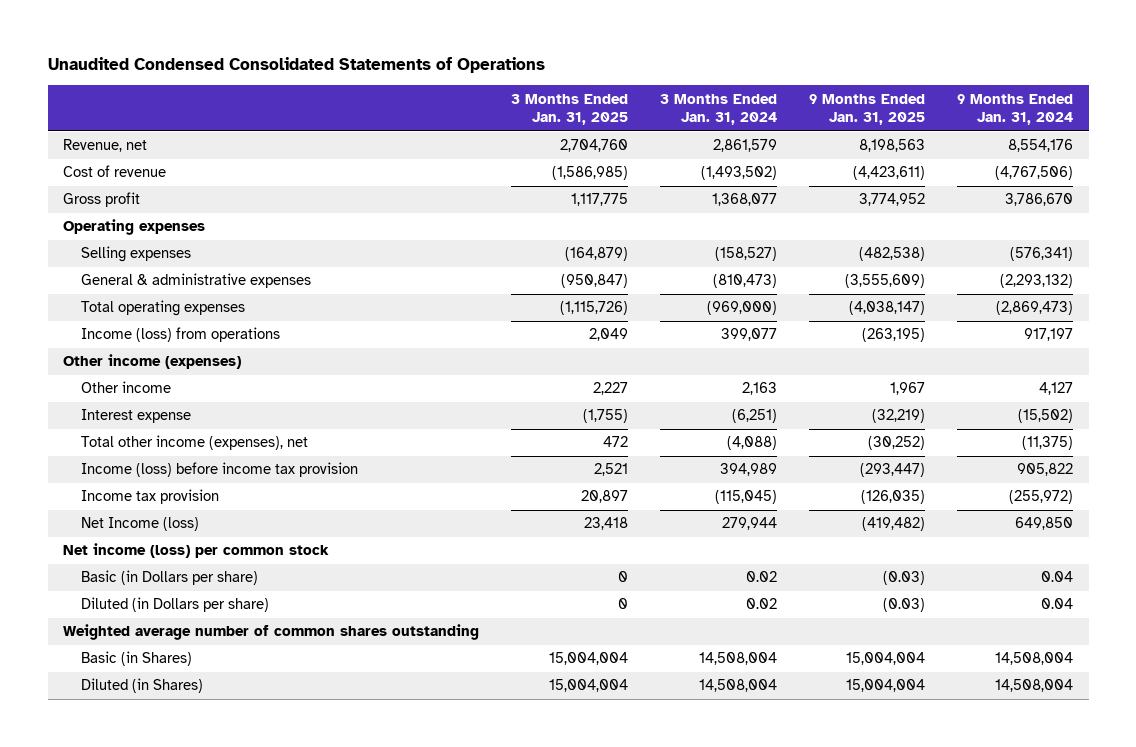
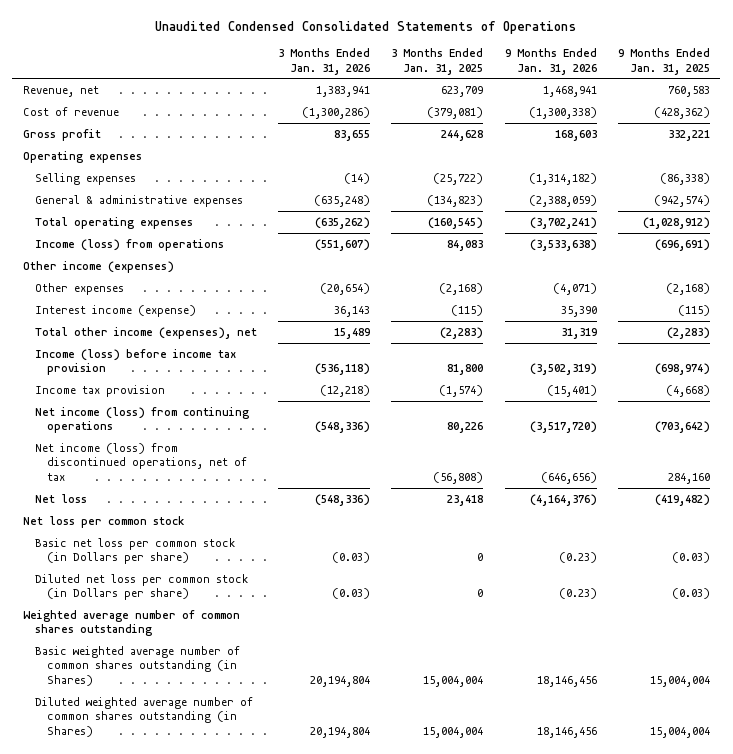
- | 3 Months Ended Jan. 31, 2025 | 3 Months Ended Jan. 31, 2024 | 9 Months Ended Jan. 31, 2025 | 9 Months Ended Jan. 31, 2024
+ | 3 Months Ended Jan. 31, 2026 | 3 Months Ended Jan. 31, 2025 | 9 Months Ended Jan. 31, 2026 | 9 Months Ended Jan. 31, 2025
- Revenue, net | 2,704,760 | 2,861,579 | 8,198,563 | 8,554,176
- Cost of revenue | (1,586,985) | (1,493,502) | (4,423,611) | (4,767,506)
- Gross profit | 1,117,775 | 1,368,077 | 3,774,952 | 3,786,670
+ Revenue, net | 1,383,941 | 623,709 | 1,468,941 | 760,583
+ Cost of revenue | (1,300,286) | (379,081) | (1,300,338) | (428,362)
+ Gross profit | 83,655 | 244,628 | 168,603 | 332,221
- Selling expenses | (164,879) | (158,527) | (482,538) | (576,341)
- General & administrative expenses | (950,847) | (810,473) | (3,555,609) | (2,293,132)
- Total operating expenses | (1,115,726) | (969,000) | (4,038,147) | (2,869,473)
- Income (loss) from operations | 2,049 | 399,077 | (263,195) | 917,197
+ Selling expenses | (14) | (25,722) | (1,314,182) | (86,338)
+ General & administrative expenses | (635,248) | (134,823) | (2,388,059) | (942,574)
+ Total operating expenses | (635,262) | (160,545) | (3,702,241) | (1,028,912)
+ Income (loss) from operations | (551,607) | 84,083 | (3,533,638) | (696,691)
- Other income | 2,227 | 2,163 | 1,967 | 4,127
- Interest expense | (1,755) | (6,251) | (32,219) | (15,502)
- Total other income (expenses), net | 472 | (4,088) | (30,252) | (11,375)
- Income (loss) before income tax provision | 2,521 | 394,989 | (293,447) | 905,822
- Income tax provision | 20,897 | (115,045) | (126,035) | (255,972)
- Net Income (loss) | 23,418 | 279,944 | (419,482) | 649,850
- Net income (loss) per common stock
- Basic (in Dollars per share) | 0 | 0.02 | (0.03) | 0.04
- Diluted (in Dollars per share) | 0 | 0.02 | (0.03) | 0.04
+ Other expenses | (20,654) | (2,168) | (4,071) | (2,168)
+ Interest income (expense) | 36,143 | (115) | 35,390 | (115)
+ Total other income (expenses), net | 15,489 | (2,283) | 31,319 | (2,283)
+ Income (loss) before income tax provision | (536,118) | 81,800 | (3,502,319) | (698,974)
+ Income tax provision | (12,218) | (1,574) | (15,401) | (4,668)
+ Net income (loss) from continuing operations | (548,336) | 80,226 | (3,517,720) | (703,642)
+ Net income (loss) from discontinued operations, net of tax | | (56,808) | (646,656) | 284,160
+ Net loss | (548,336) | 23,418 | (4,164,376) | (419,482)
+ Net loss per common stock
+ Basic net loss per common stock (in Dollars per share) | (0.03) | 0 | (0.23) | (0.03)
+ Diluted net loss per common stock (in Dollars per share) | (0.03) | 0 | (0.23) | (0.03)
- Basic (in Shares) | 15,004,004 | 14,508,004 | 15,004,004 | 14,508,004
- Diluted (in Shares) | 15,004,004 | 14,508,004 | 15,004,004 | 14,508,004
+ Basic weighted average number of common shares outstanding (in Shares) | 20,194,804 | 15,004,004 | 18,146,456 | 15,004,004
+ Diluted weighted average number of common shares outstanding (in Shares) | 20,194,804 | 15,004,004 | 18,146,456 | 15,004,004

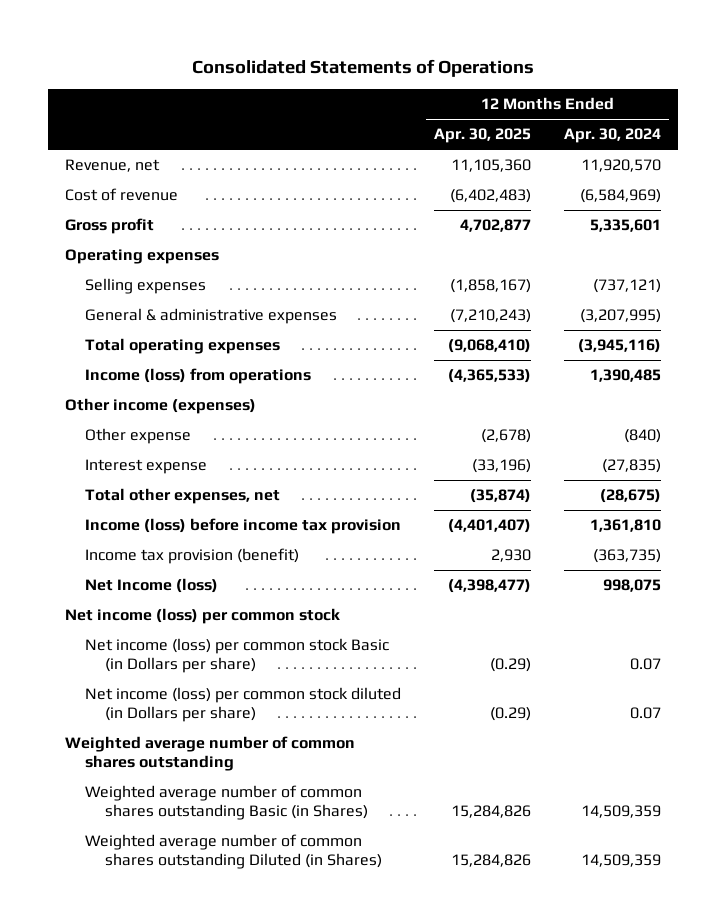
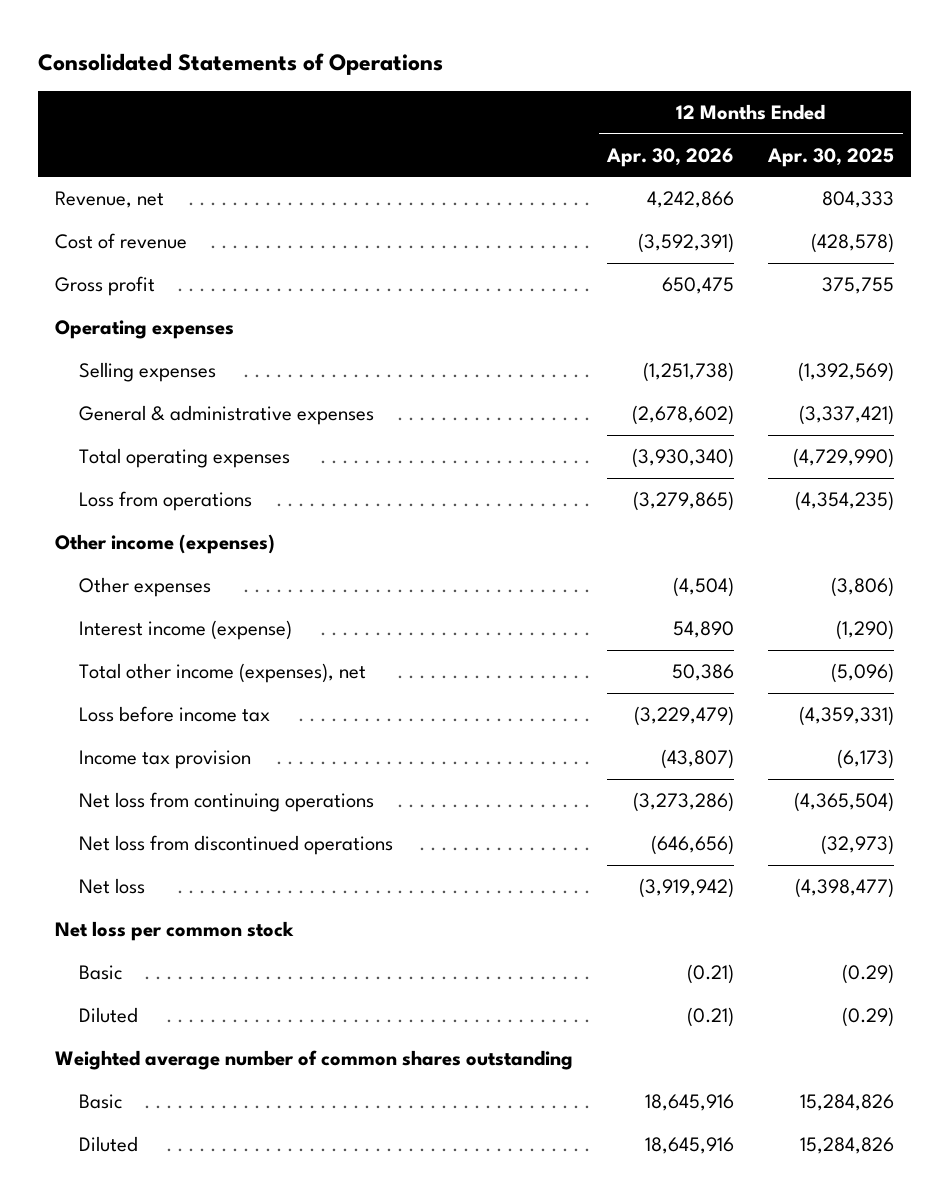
- | 12 Months Ended Apr. 30, 2025 | 12 Months Ended Apr. 30, 2024
+ | 12 Months Ended Apr. 30, 2026 | 12 Months Ended Apr. 30, 2025
- Revenue, net | 11,105,360 | 11,920,570
- Cost of revenue | (6,402,483) | (6,584,969)
- Gross profit | 4,702,877 | 5,335,601
+ Revenue, net | 4,242,866 | 804,333
+ Cost of revenue | (3,592,391) | (428,578)
+ Gross profit | 650,475 | 375,755
- Selling expenses | (1,858,167) | (737,121)
- General & administrative expenses | (7,210,243) | (3,207,995)
- Total operating expenses | (9,068,410) | (3,945,116)
- Income (loss) from operations | (4,365,533) | 1,390,485
+ Selling expenses | (1,251,738) | (1,392,569)
+ General & administrative expenses | (2,678,602) | (3,337,421)
+ Total operating expenses | (3,930,340) | (4,729,990)
+ Loss from operations | (3,279,865) | (4,354,235)
- Other expense | (2,678) | (840)
- Interest expense | (33,196) | (27,835)
- Total other expenses, net | (35,874) | (28,675)
- Income (loss) before income tax provision | (4,401,407) | 1,361,810
- Income tax provision (benefit) | 2,930 | (363,735)
- Net Income (loss) | (4,398,477) | 998,075
- Net income (loss) per common stock
- Net income (loss) per common stock Basic (in Dollars per share) | (0.29) | 0.07
- Net income (loss) per common stock diluted (in Dollars per share) | (0.29) | 0.07
+ Other expenses | (4,504) | (3,806)
+ Interest income (expense) | 54,890 | (1,290)
+ Total other income (expenses), net | 50,386 | (5,096)
+ Loss before income tax | (3,229,479) | (4,359,331)
+ Income tax provision | (43,807) | (6,173)
+ Net loss from continuing operations | (3,273,286) | (4,365,504)
+ Net loss from discontinued operations | (646,656) | (32,973)
+ Net loss | (3,919,942) | (4,398,477)
+ Net loss per common stock
+ Basic | (0.21) | (0.29)
+ Diluted | (0.21) | (0.29)
- Weighted average number of common shares outstanding Basic (in Shares) | 15,284,826 | 14,509,359
- Weighted average number of common shares outstanding Diluted (in Shares) | 15,284,826 | 14,509,359
+ Basic | 18,645,916 | 15,284,826
+ Diluted | 18,645,916 | 15,284,826

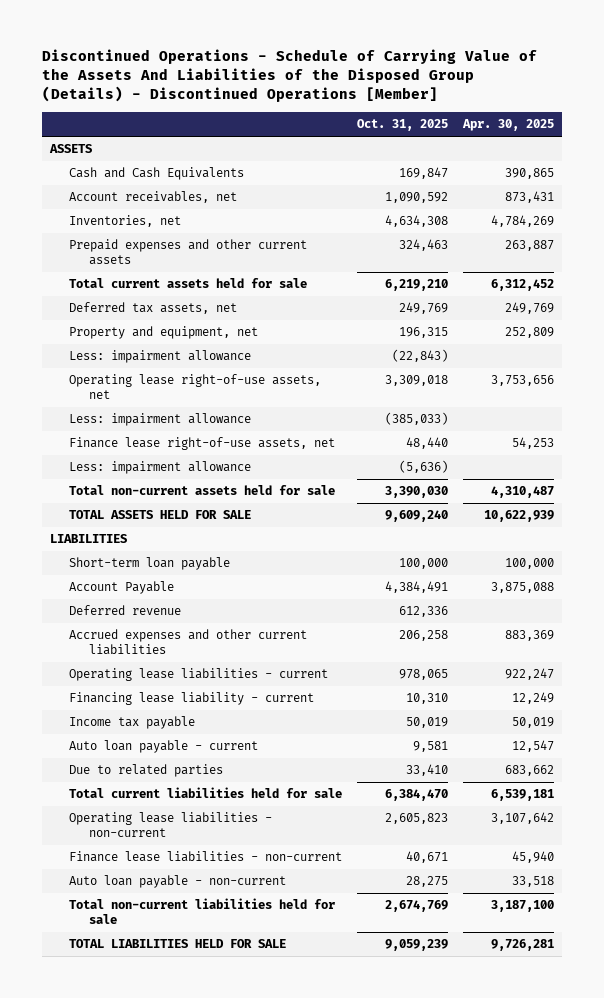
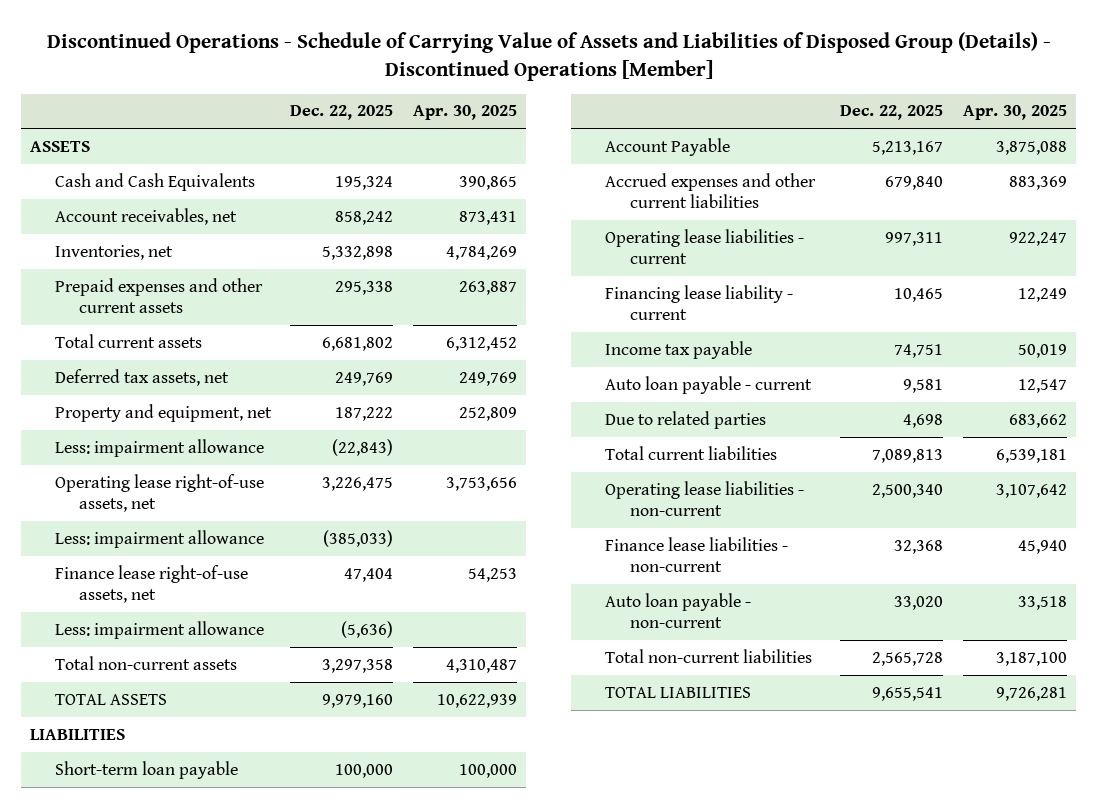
- Discontinued Operations - Schedule of Carrying Value of the Assets And Liabilities of the Disposed Group (Details) - Discontinued Operations [Member]
+ Discontinued Operations - Schedule of Carrying Value of Assets and Liabilities of Disposed Group (Details) - Discontinued Operations [Member]
- | Oct. 31, 2025 | Apr. 30, 2025
+ | Dec. 22, 2025 | Apr. 30, 2025
- Total current assets held for sale | 6,219,210 | 6,312,452
+ Total current assets | 6,681,802 | 6,312,452
- Total non-current assets held for sale | 3,390,030 | 4,310,487
- TOTAL ASSETS HELD FOR SALE | 9,609,240 | 10,622,939
+ Total non-current assets | 3,297,358 | 4,310,487
+ TOTAL ASSETS | 9,979,160 | 10,622,939
- Deferred revenue | 612,336 |
- Total current liabilities held for sale | 6,384,470 | 6,539,181
+ Total current liabilities | 7,089,813 | 6,539,181
- Total non-current liabilities held for sale | 2,674,769 | 3,187,100
- TOTAL LIABILITIES HELD FOR SALE | 9,059,239 | 9,726,281
+ Total non-current liabilities | 2,565,728 | 3,187,100
+ TOTAL LIABILITIES | 9,655,541 | 9,726,281

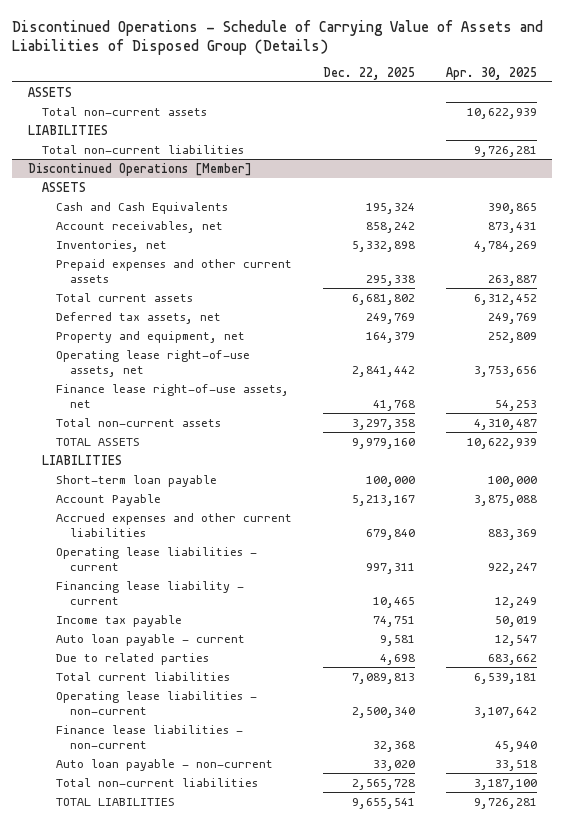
- Discontinued Operations - Schedule of Carrying Value of Assets and Liabilities of Disposed Group (Details) - Discontinued Operations [Member]
+ Discontinued Operations - Schedule of Carrying Value of Assets and Liabilities of Disposed Group (Details)
+ Total non-current assets | | 10,622,939
+ LIABILITIES
+ Total non-current liabilities | | 9,726,281
+ Discontinued Operations [Member]
+ ASSETS
- Property and equipment, net | 187,222 | 252,809
- Less: impairment allowance | (22,843) |
- Operating lease right-of-use assets, net | 3,226,475 | 3,753,656
- Less: impairment allowance | (385,033) |
- Finance lease right-of-use assets, net | 47,404 | 54,253
- Less: impairment allowance | (5,636) |
+ Property and equipment, net | 164,379 | 252,809
+ Operating lease right-of-use assets, net | 2,841,442 | 3,753,656
+ Finance lease right-of-use assets, net | 41,768 | 54,253

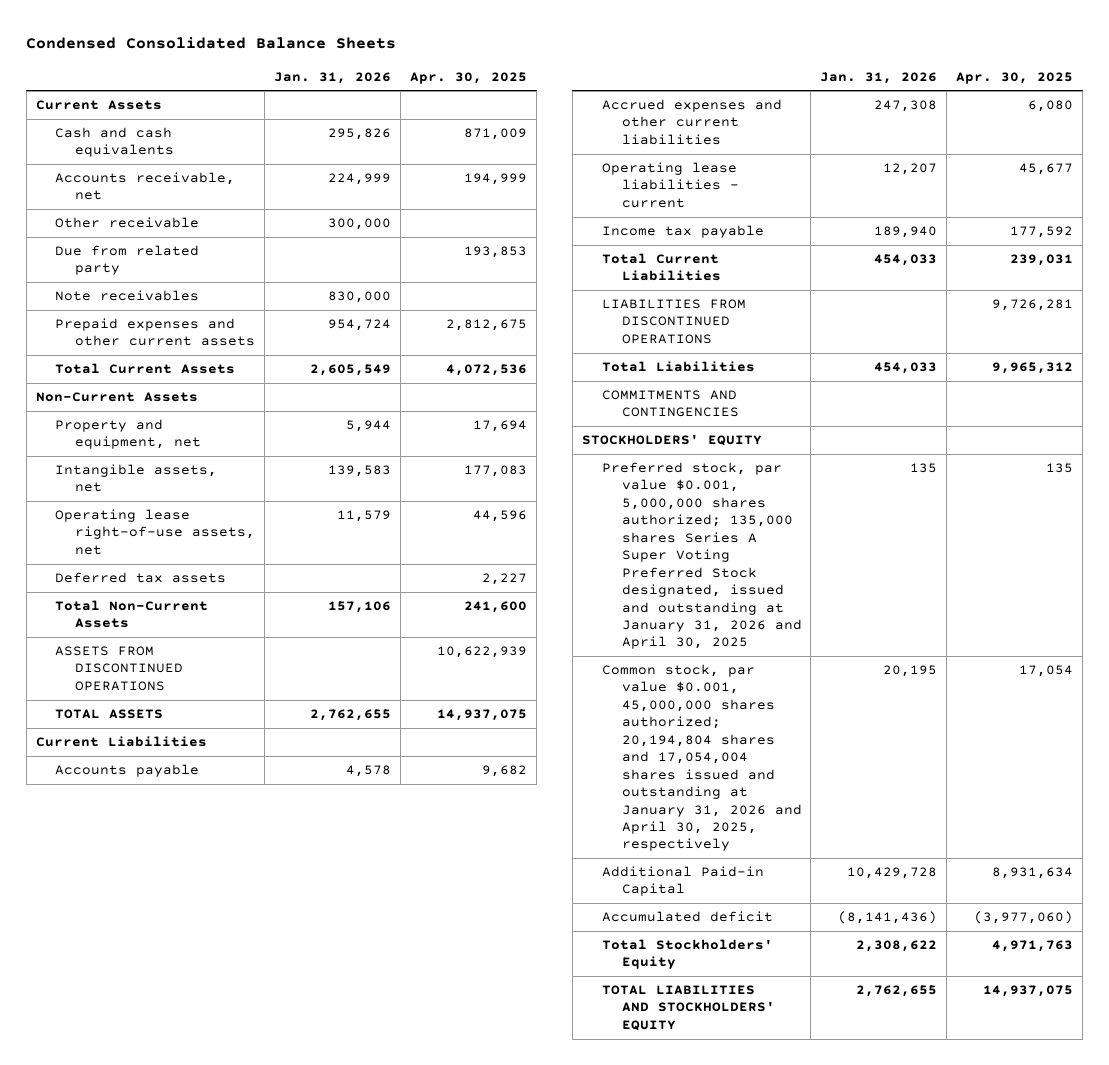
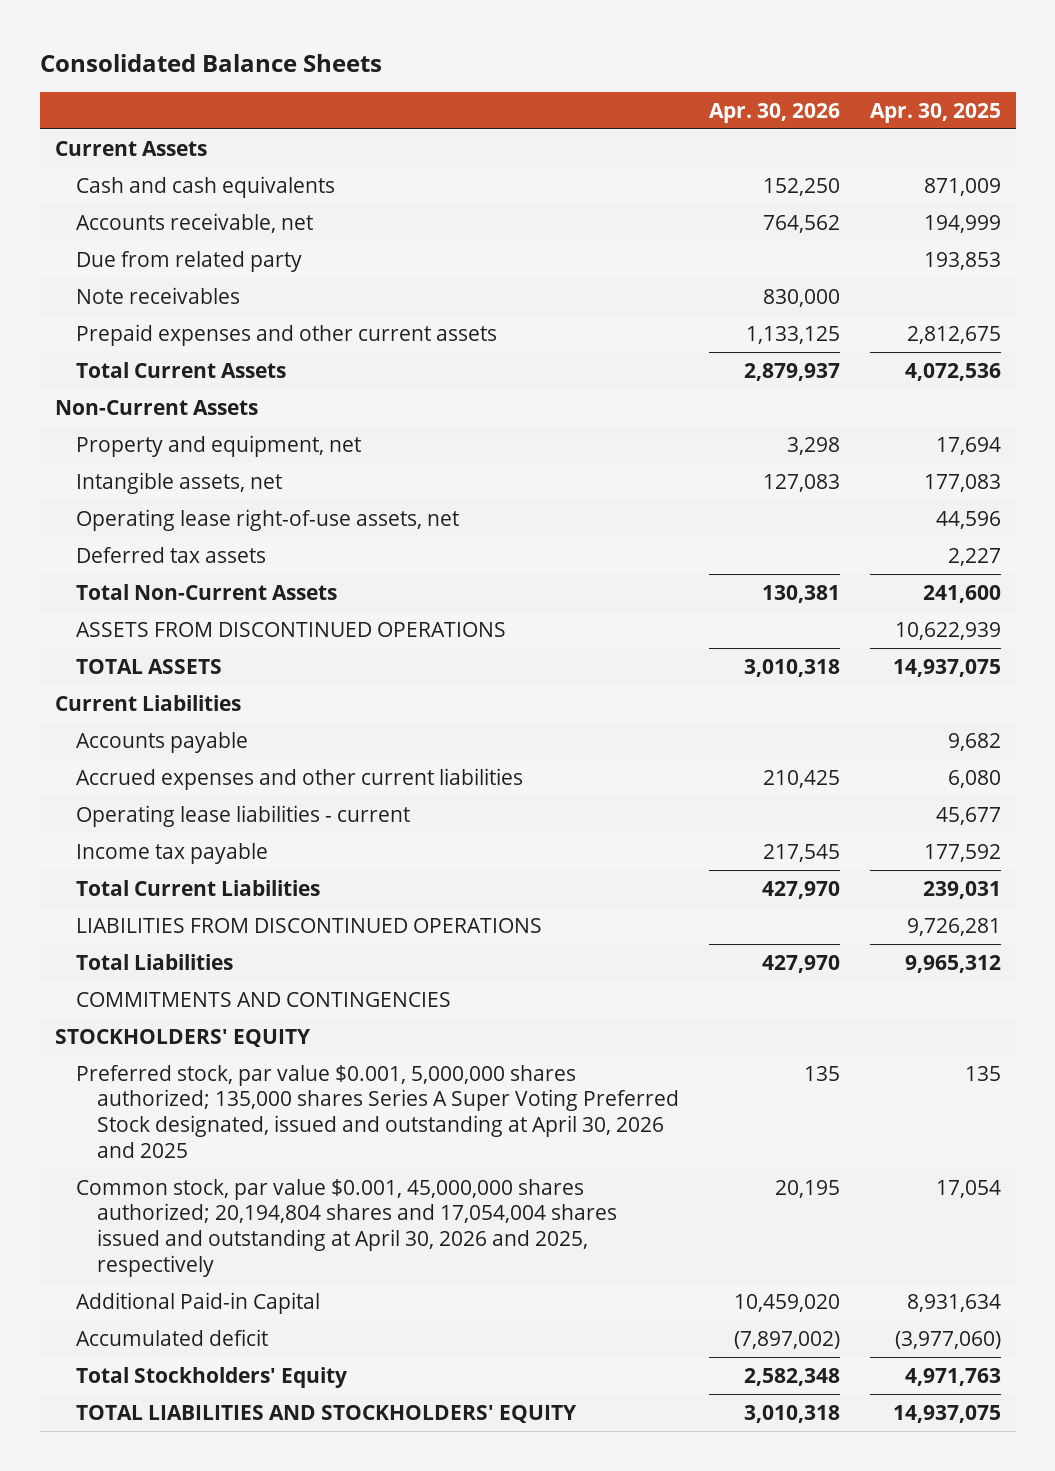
- Condensed Consolidated Balance Sheets
+ Consolidated Balance Sheets
- | Jan. 31, 2026 | Apr. 30, 2025
+ | Apr. 30, 2026 | Apr. 30, 2025
- Other receivable | 300,000 |
- Preferred stock, par value $0.001, 5,000,000 shares authorized; 135,000 shares Series A Super Voting Preferred Stock designated, issued and outstanding at January 31, 2026 and April 30, 2025 | 135 | 135
- Common stock, par value $0.001, 45,000,000 shares authorized; 20,194,804 shares and 17,054,004 shares issued and outstanding at January 31, 2026 and April 30, 2025, respectively | 20,195 | 17,054
+ Preferred stock, par value $0.001, 5,000,000 shares authorized; 135,000 shares Series A Super Voting Preferred Stock designated, issued and outstanding at April 30, 2026 and 2025 | 135 | 135
+ Common stock, par value $0.001, 45,000,000 shares authorized; 20,194,804 shares and 17,054,004 shares issued and outstanding at April 30, 2026 and 2025, respectively | 20,195 | 17,054

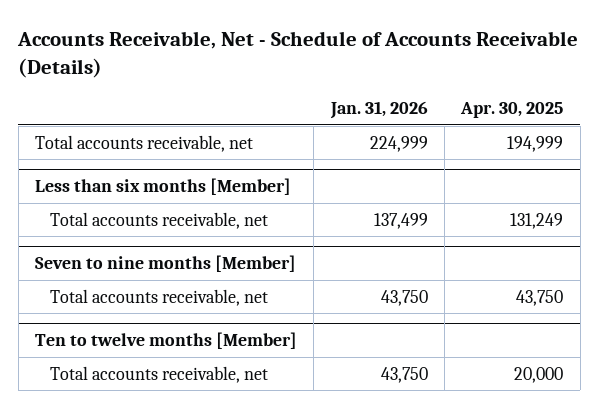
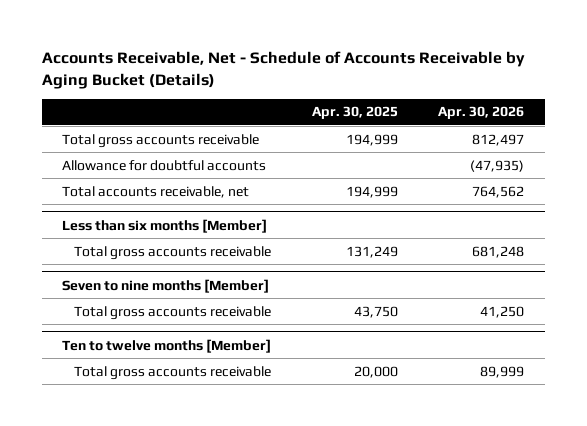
- Accounts Receivable, Net - Schedule of Accounts Receivable (Details)
+ Accounts Receivable, Net - Schedule of Accounts Receivable by Aging Bucket (Details)
- | Jan. 31, 2026 | Apr. 30, 2025
+ | Apr. 30, 2025 | Apr. 30, 2026
+ Total gross accounts receivable | 194,999 | 812,497
+ Allowance for doubtful accounts | | (47,935)
@ Less than six months [Member]
- Total accounts receivable, net | 137,499 | 131,249
+ Total gross accounts receivable | 131,249 | 681,248
@ Seven to nine months [Member]
- Total accounts receivable, net | 43,750 | 43,750
+ Total gross accounts receivable | 43,750 | 41,250
@ Ten to twelve months [Member]
- Total accounts receivable, net | 43,750 | 20,000
+ Total gross accounts receivable | 20,000 | 89,999

